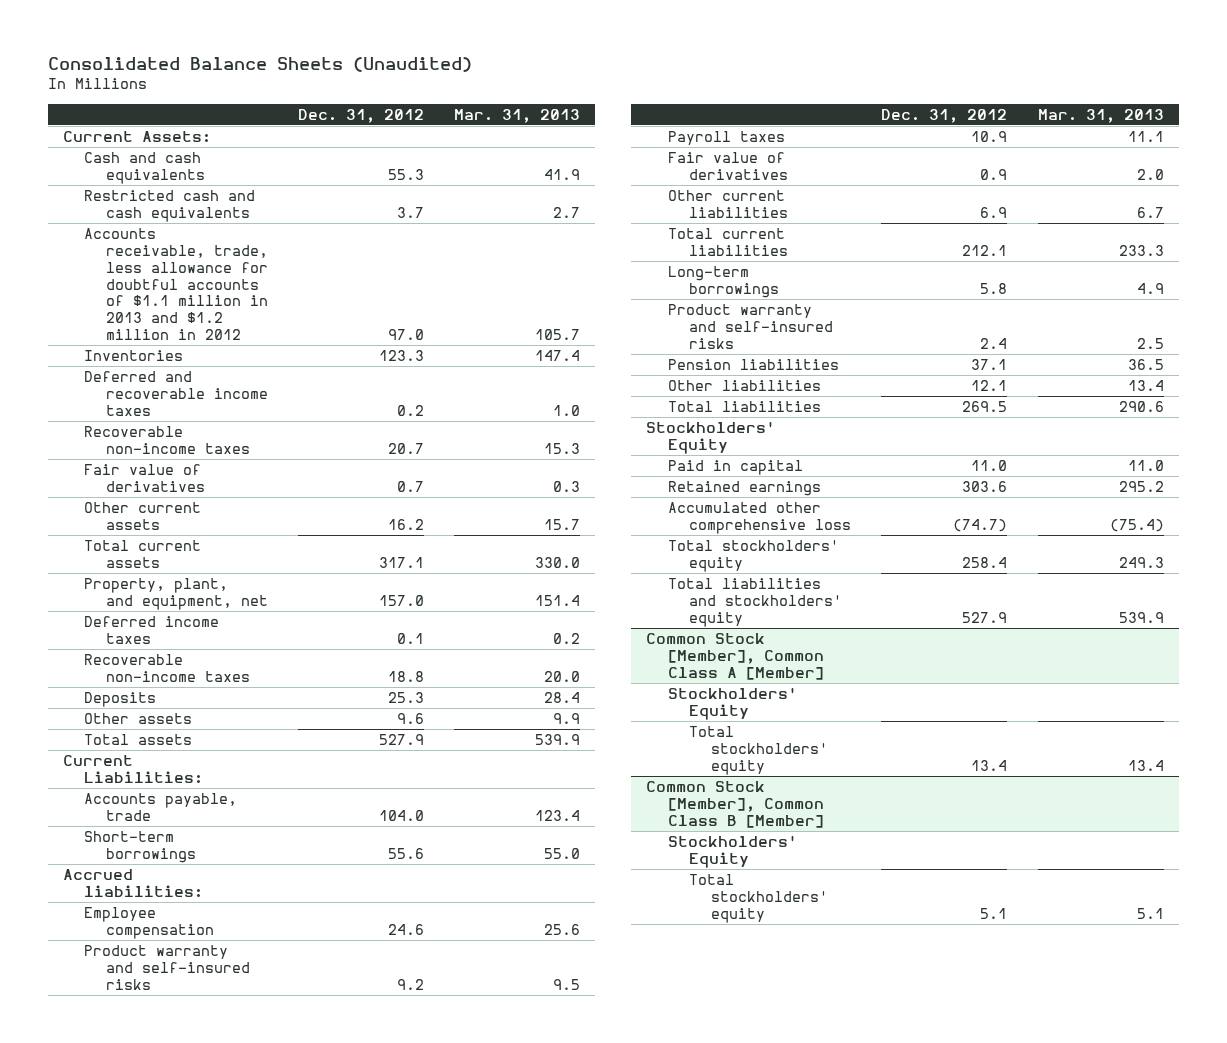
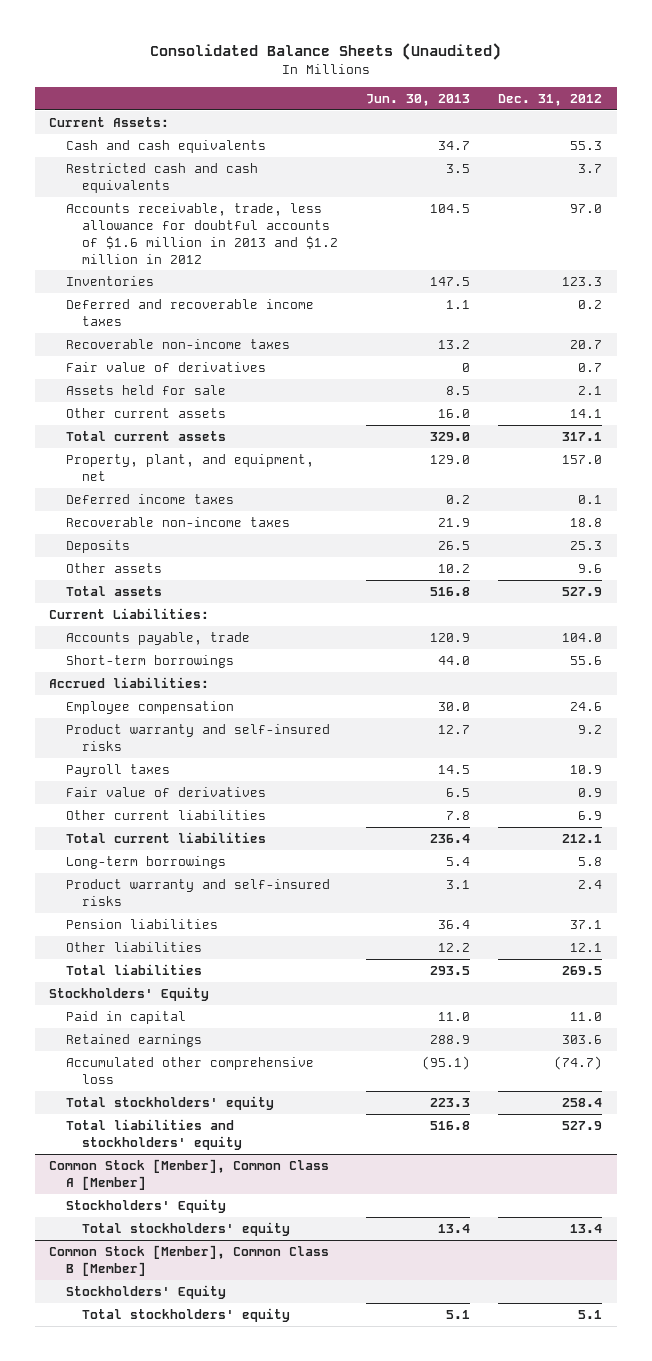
- | Dec. 31, 2012 | Mar. 31, 2013
+ | Jun. 30, 2013 | Dec. 31, 2012
- Accounts receivable, trade, less allowance for doubtful accounts of $1.1 million in 2013 and $1.2 million in 2012 | 97.0 | 105.7
+ Accounts receivable, trade, less allowance for doubtful accounts of $1.6 million in 2013 and $1.2 million in 2012 | 104.5 | 97.0
- Other current assets | 16.2 | 15.7
+ Assets held for sale | 8.5 | 2.1
+ Other current assets | 16.0 | 14.1

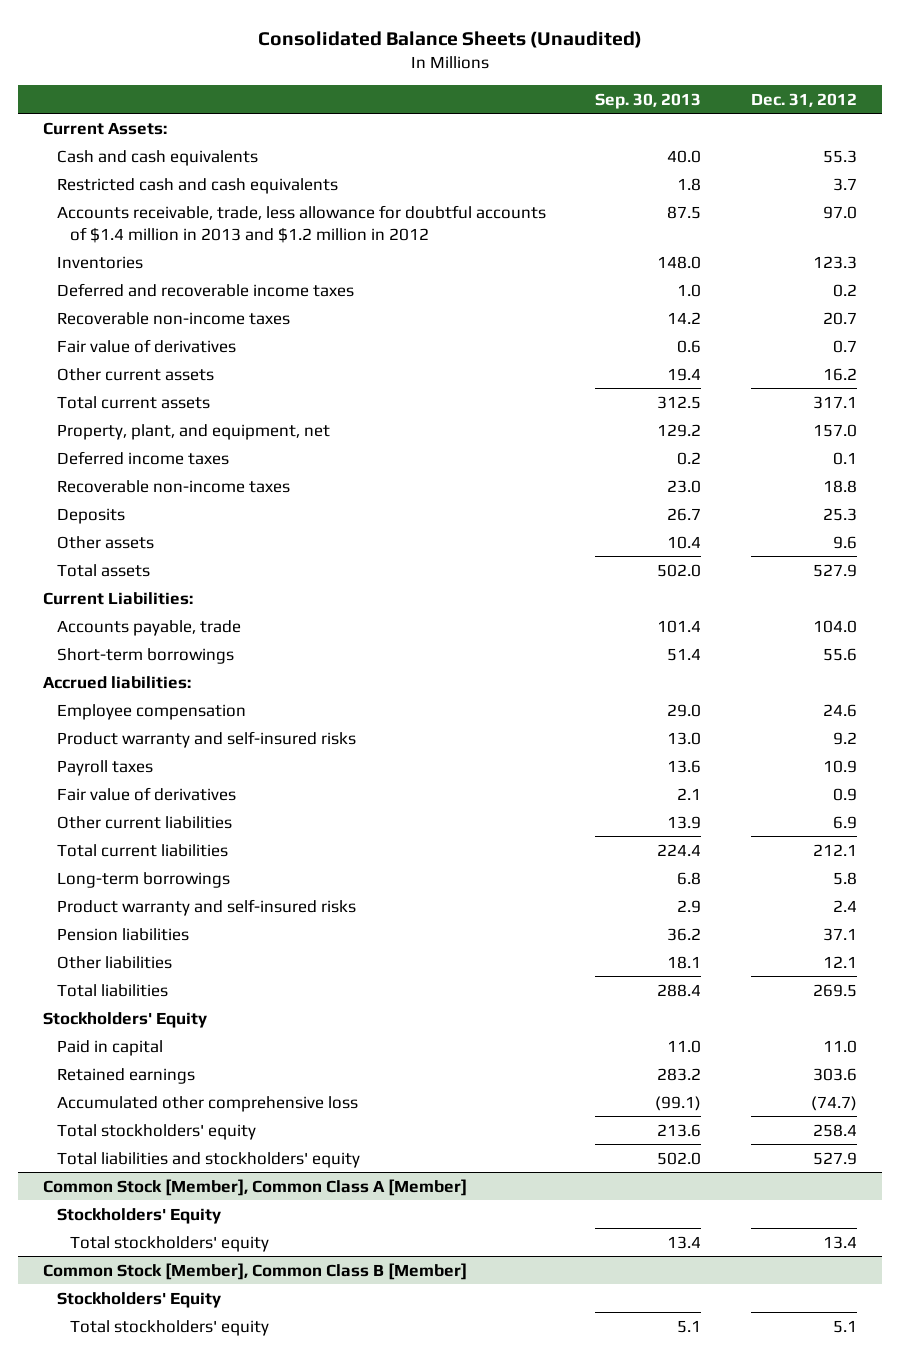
- | Jun. 30, 2013 | Dec. 31, 2012
+ | Sep. 30, 2013 | Dec. 31, 2012
- Accounts receivable, trade, less allowance for doubtful accounts of $1.6 million in 2013 and $1.2 million in 2012 | 104.5 | 97.0
+ Accounts receivable, trade, less allowance for doubtful accounts of $1.4 million in 2013 and $1.2 million in 2012 | 87.5 | 97.0
- Assets held for sale | 8.5 | 2.1
- Other current assets | 16.0 | 14.1
+ Other current assets | 19.4 | 16.2

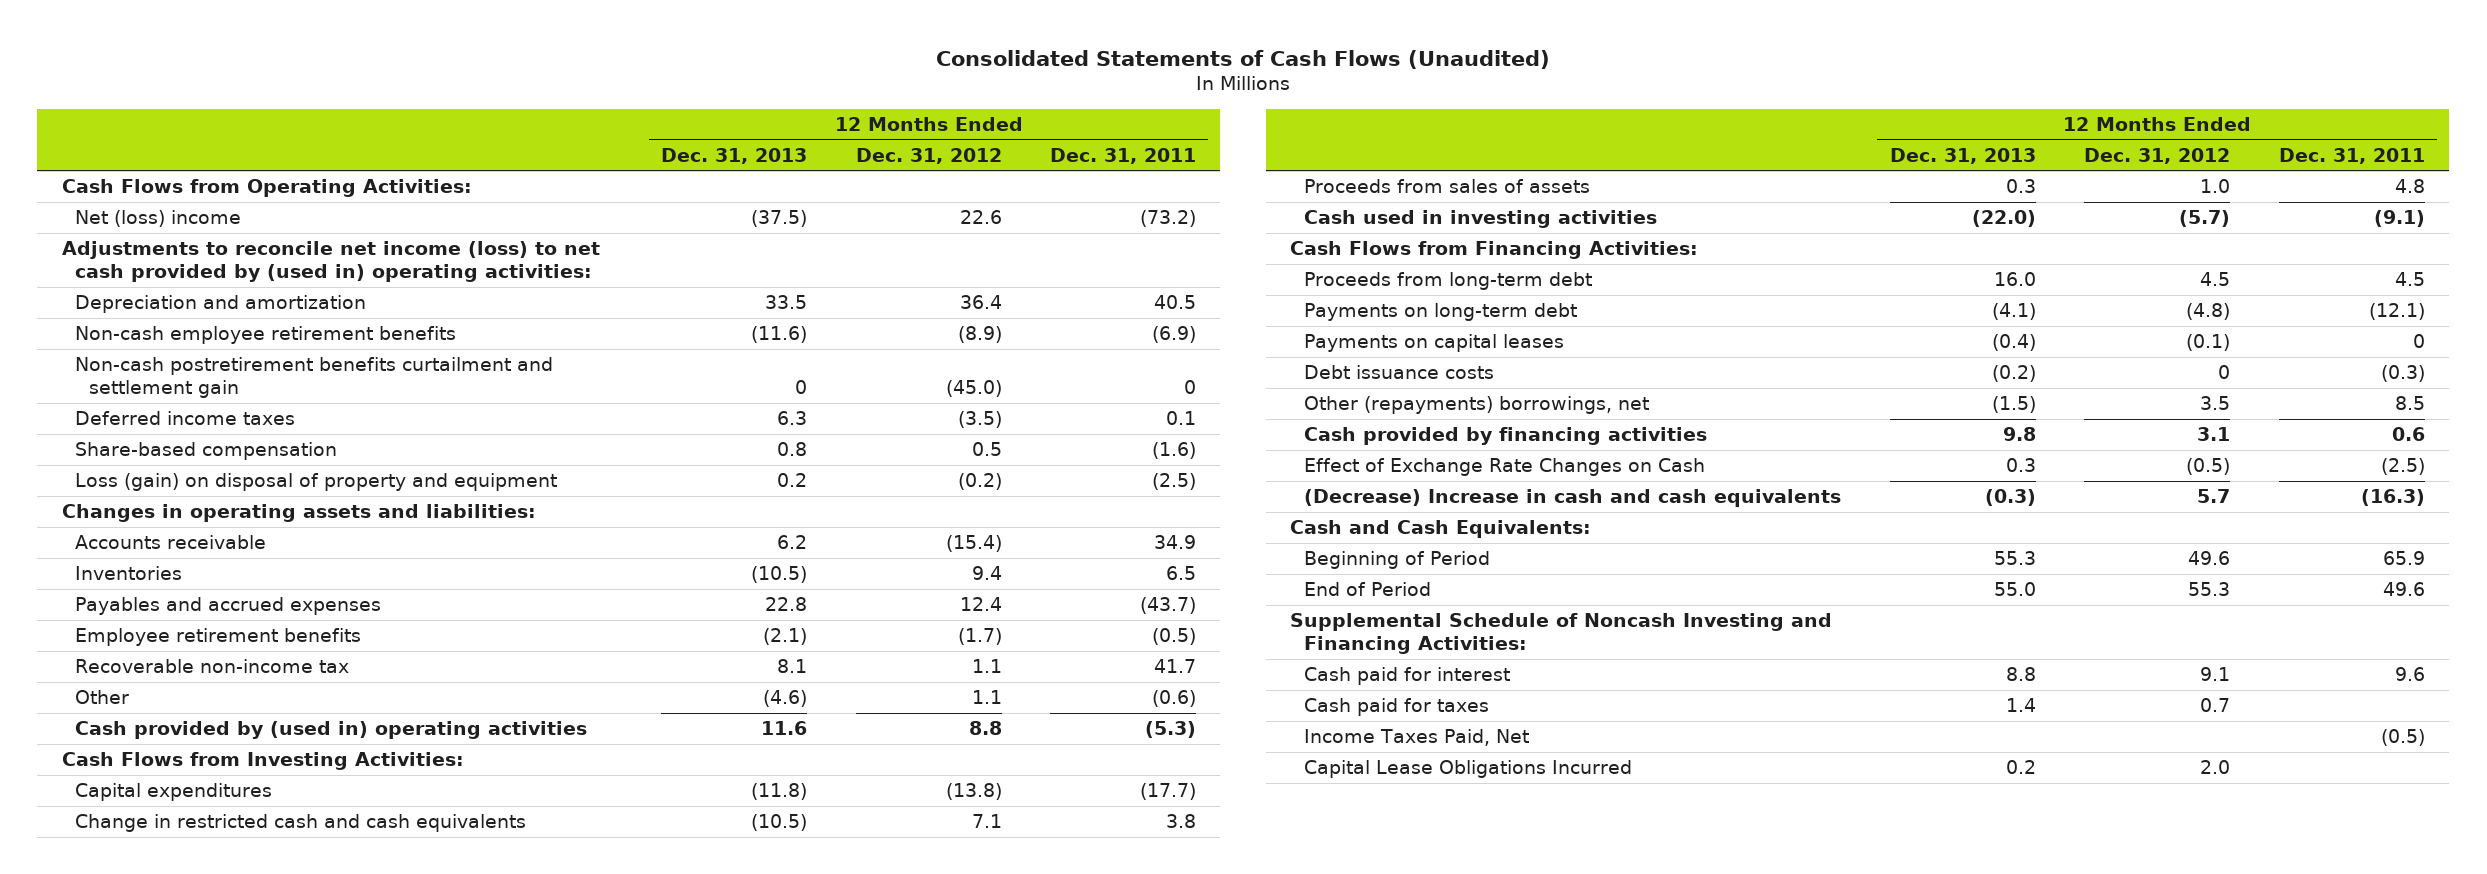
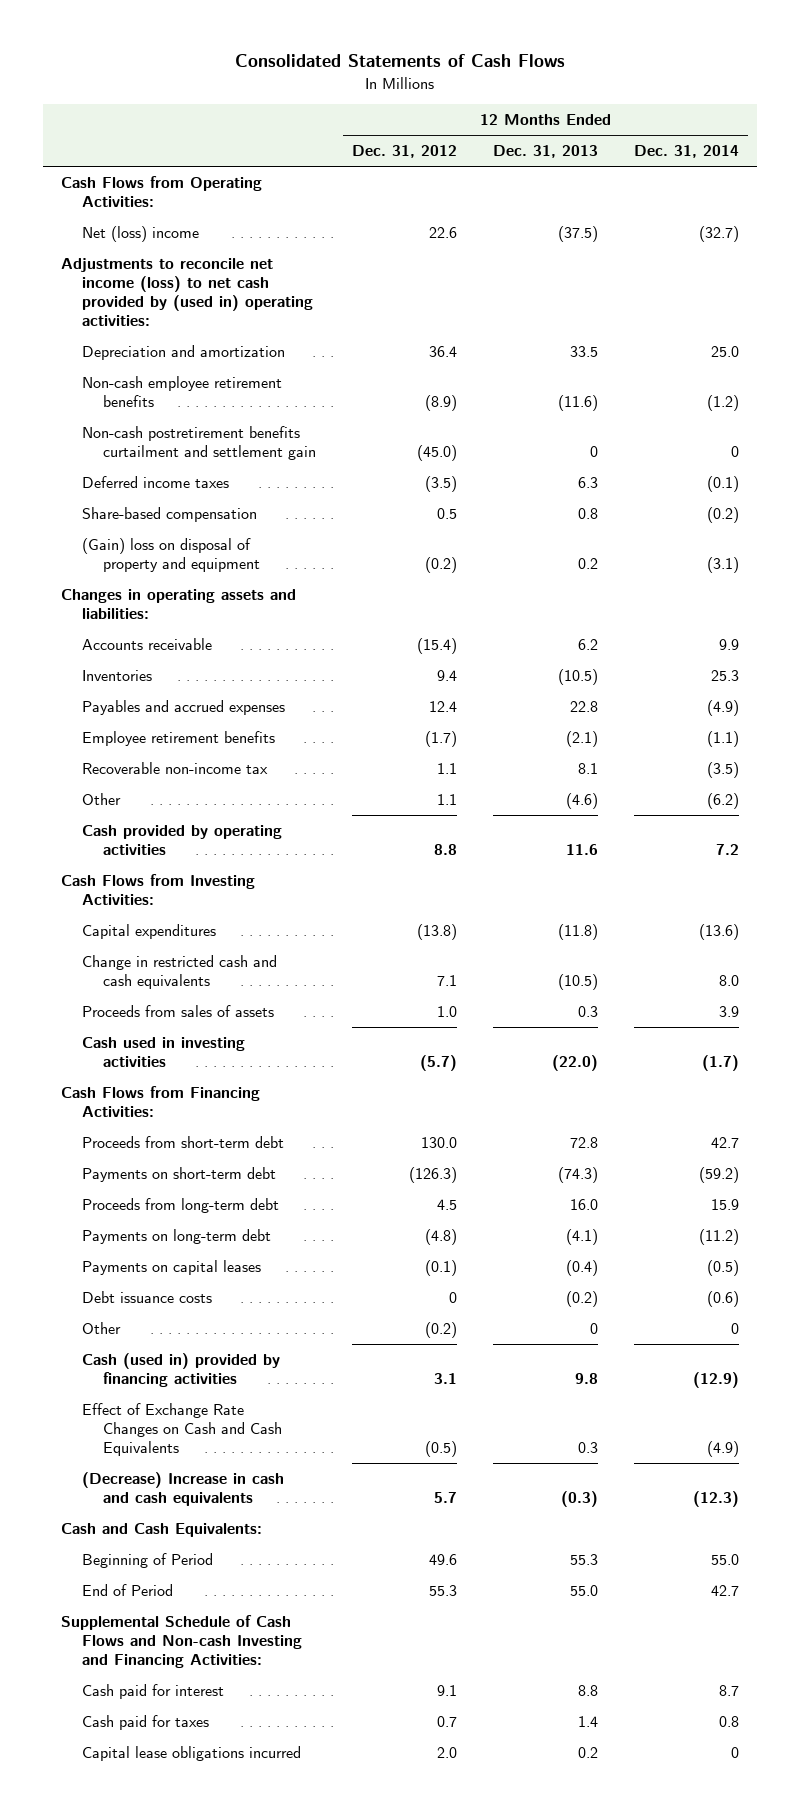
- Consolidated Statements of Cash Flows (Unaudited)
+ Consolidated Statements of Cash Flows
- | 12 Months Ended Dec. 31, 2013 | 12 Months Ended Dec. 31, 2012 | 12 Months Ended Dec. 31, 2011
+ | 12 Months Ended Dec. 31, 2012 | 12 Months Ended Dec. 31, 2013 | 12 Months Ended Dec. 31, 2014
- Loss (gain) on disposal of property and equipment | 0.2 | (0.2) | (2.5)
+ (Gain) loss on disposal of property and equipment | (0.2) | 0.2 | (3.1)
- Cash provided by (used in) operating activities | 11.6 | 8.8 | (5.3)
+ Cash provided by operating activities | 8.8 | 11.6 | 7.2
+ Proceeds from short-term debt | 130.0 | 72.8 | 42.7
+ Payments on short-term debt | (126.3) | (74.3) | (59.2)
- Other (repayments) borrowings, net | (1.5) | 3.5 | 8.5
- Cash provided by financing activities | 9.8 | 3.1 | 0.6
- Effect of Exchange Rate Changes on Cash | 0.3 | (0.5) | (2.5)
+ Other | (0.2) | 0 | 0
+ Cash (used in) provided by financing activities | 3.1 | 9.8 | (12.9)
+ Effect of Exchange Rate Changes on Cash and Cash Equivalents | (0.5) | 0.3 | (4.9)
- Supplemental Schedule of Noncash Investing and Financing Activities:
+ Supplemental Schedule of Cash Flows and Non-cash Investing and Financing Activities:
- Income Taxes Paid, Net | | | (0.5)
- Capital Lease Obligations Incurred | 0.2 | 2.0 |
+ Capital lease obligations incurred | 2.0 | 0.2 | 0

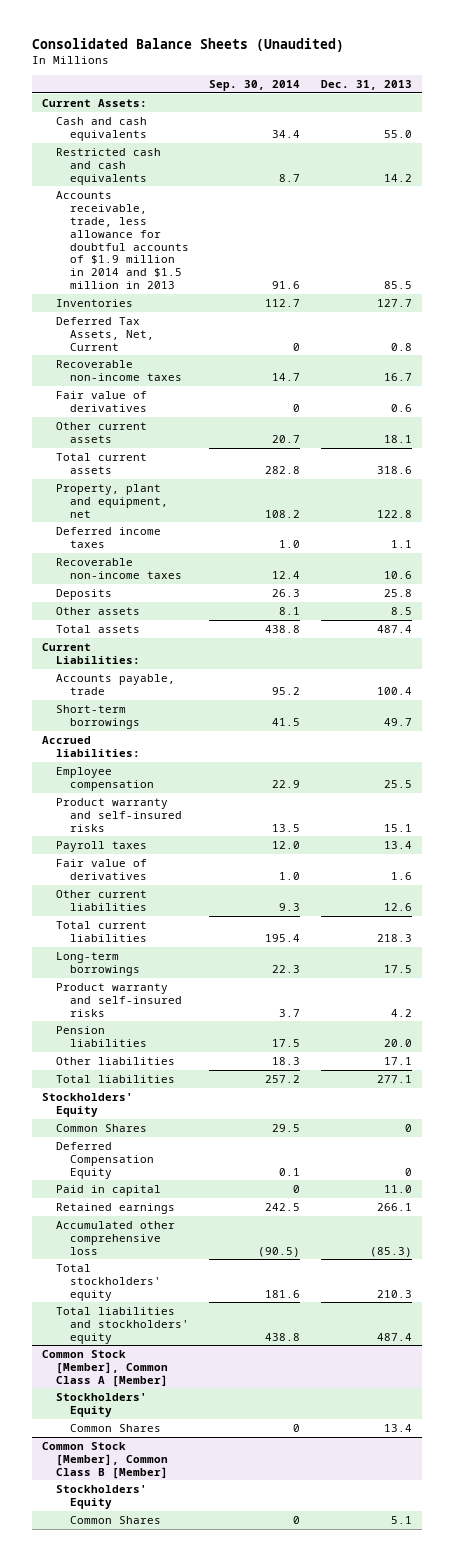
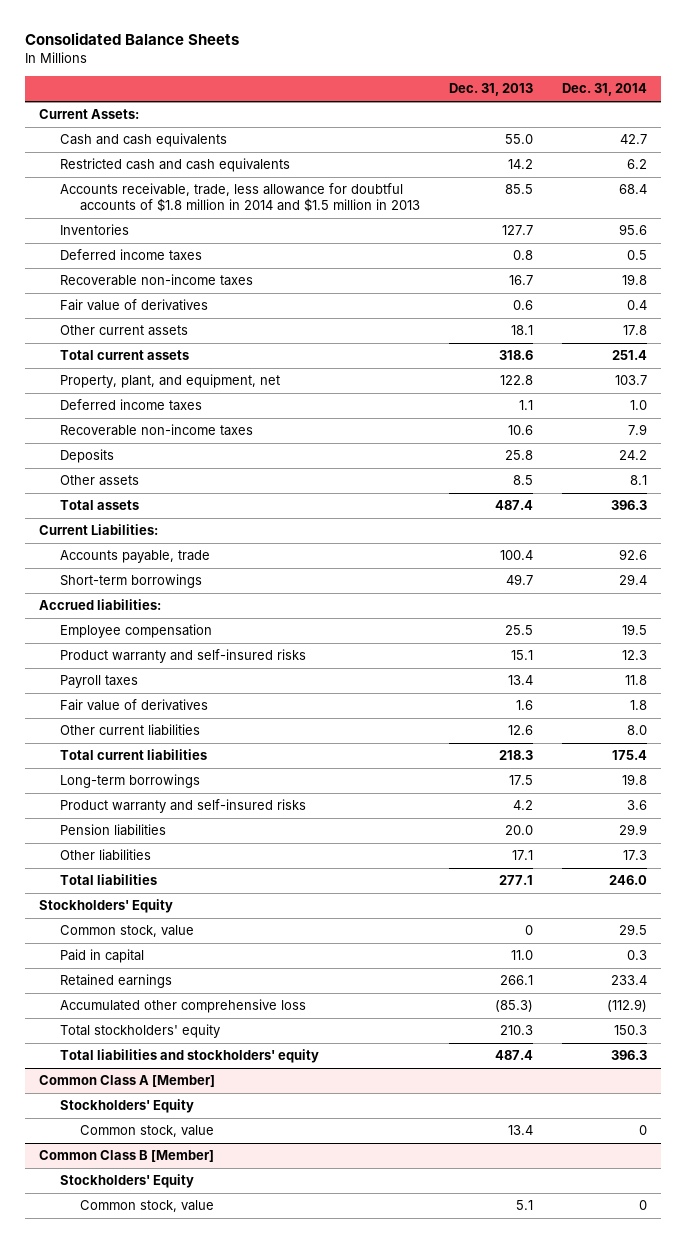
- Consolidated Balance Sheets (Unaudited)
+ Consolidated Balance Sheets
- | Sep. 30, 2014 | Dec. 31, 2013
+ | Dec. 31, 2013 | Dec. 31, 2014
- Accounts receivable, trade, less allowance for doubtful accounts of $1.9 million in 2014 and $1.5 million in 2013 | 91.6 | 85.5
+ Accounts receivable, trade, less allowance for doubtful accounts of $1.8 million in 2014 and $1.5 million in 2013 | 85.5 | 68.4
- Deferred Tax Assets, Net, Current | 0 | 0.8
+ Deferred income taxes | 0.8 | 0.5
- Property, plant and equipment, net | 108.2 | 122.8
+ Property, plant, and equipment, net | 122.8 | 103.7
- Common Shares | 29.5 | 0
- Deferred Compensation Equity | 0.1 | 0
+ Common stock, value | 0 | 29.5
- Common Stock [Member], Common Class A [Member]
+ Common Class A [Member]
- Common Shares | 0 | 13.4
- Common Stock [Member], Common Class B [Member]
+ Common stock, value | 13.4 | 0
+ Common Class B [Member]
- Common Shares | 0 | 5.1
+ Common stock, value | 5.1 | 0

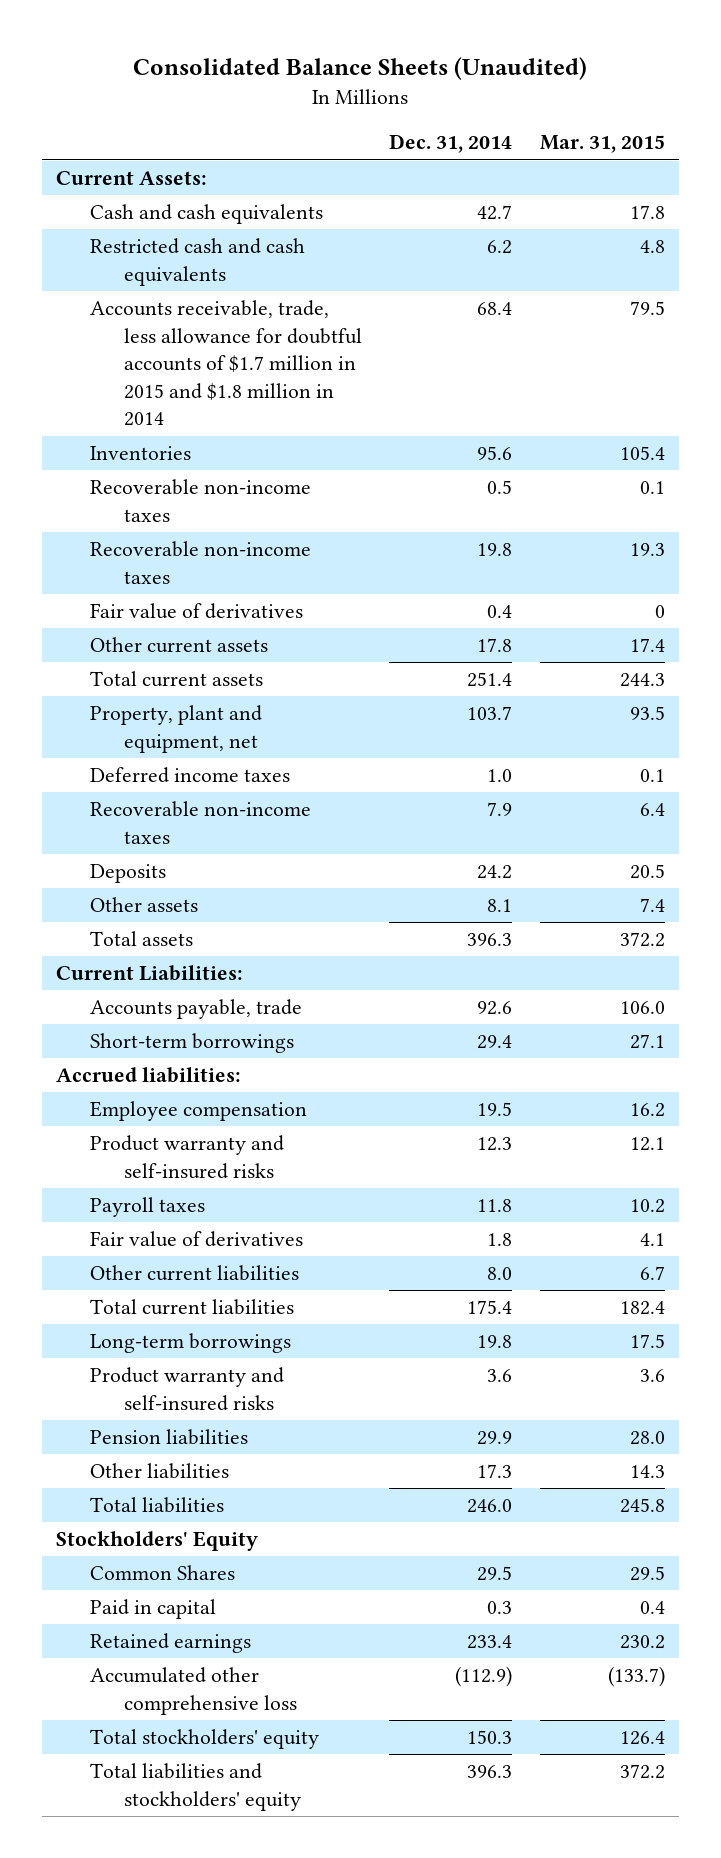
- Consolidated Balance Sheets
+ Consolidated Balance Sheets (Unaudited)
- | Dec. 31, 2013 | Dec. 31, 2014
+ | Dec. 31, 2014 | Mar. 31, 2015
- Accounts receivable, trade, less allowance for doubtful accounts of $1.8 million in 2014 and $1.5 million in 2013 | 85.5 | 68.4
+ Accounts receivable, trade, less allowance for doubtful accounts of $1.7 million in 2015 and $1.8 million in 2014 | 68.4 | 79.5
- Deferred income taxes | 0.8 | 0.5
+ Recoverable non-income taxes | 0.5 | 0.1
- Property, plant, and equipment, net | 122.8 | 103.7
+ Property, plant and equipment, net | 103.7 | 93.5
- Common stock, value | 0 | 29.5
+ Common Shares | 29.5 | 29.5
- Common Class A [Member]
- Stockholders' Equity
- Common stock, value | 13.4 | 0
- Common Class B [Member]
- Stockholders' Equity
- Common stock, value | 5.1 | 0

